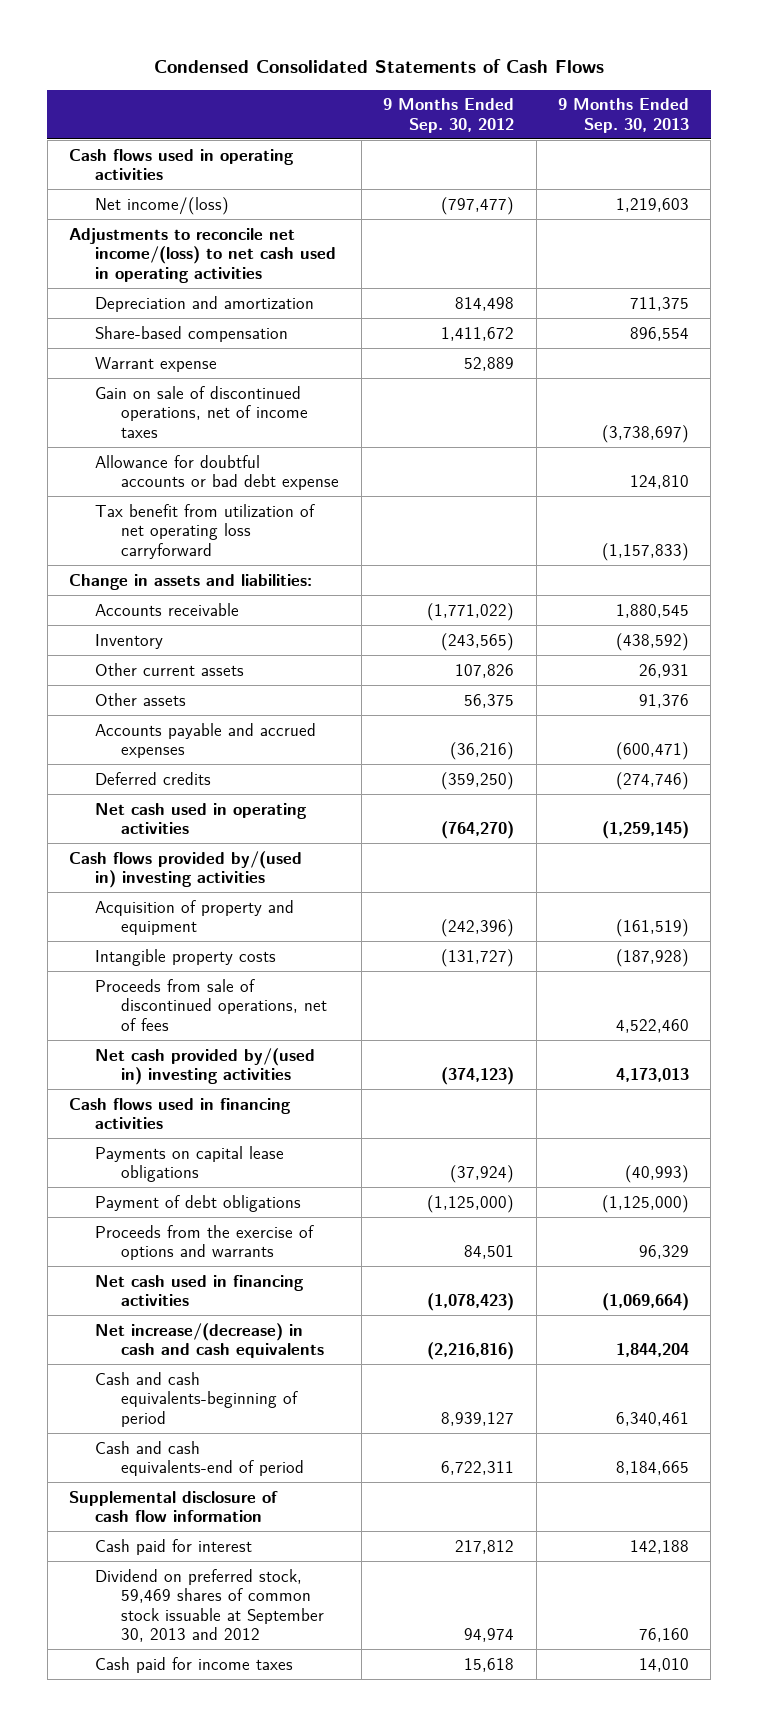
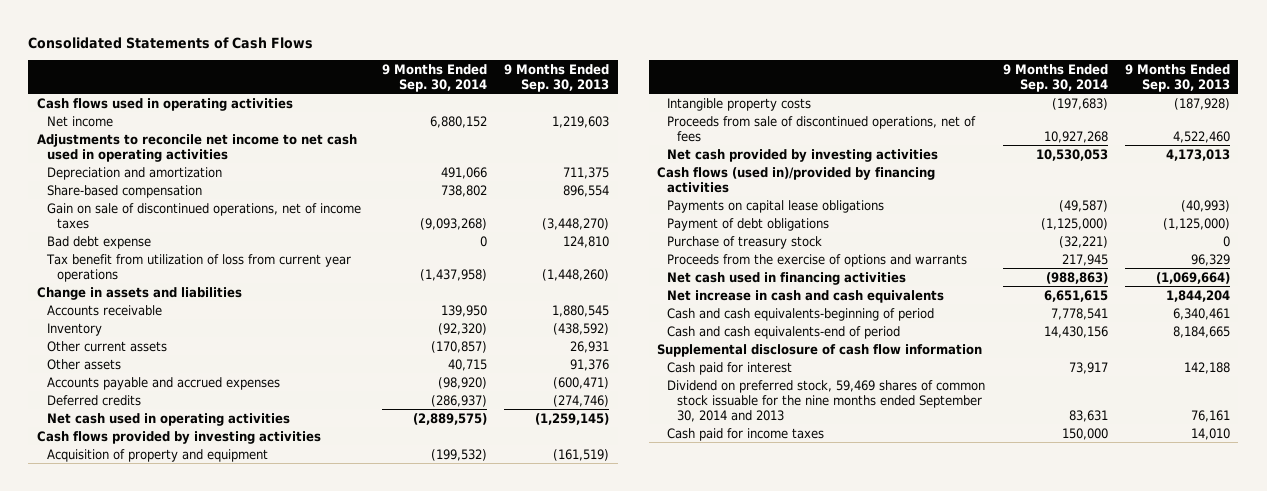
- Condensed Consolidated Statements of Cash Flows
+ Consolidated Statements of Cash Flows
- | 9 Months Ended Sep. 30, 2012 | 9 Months Ended Sep. 30, 2013
+ | 9 Months Ended Sep. 30, 2014 | 9 Months Ended Sep. 30, 2013
- Net income/(loss) | (797,477) | 1,219,603
- Adjustments to reconcile net income/(loss) to net cash used in operating activities
+ Net income | 6,880,152 | 1,219,603
+ Adjustments to reconcile net income to net cash used in operating activities
- Warrant expense | 52,889 |
- Gain on sale of discontinued operations, net of income taxes | | (3,738,697)
- Allowance for doubtful accounts or bad debt expense | | 124,810
- Tax benefit from utilization of net operating loss carryforward | | (1,157,833)
- Change in assets and liabilities:
+ Gain on sale of discontinued operations, net of income taxes | (9,093,268) | (3,448,270)
+ Bad debt expense | 0 | 124,810
+ Tax benefit from utilization of loss from current year operations | (1,437,958) | (1,448,260)
+ Change in assets and liabilities
- Cash flows provided by/(used in) investing activities
+ Cash flows provided by investing activities
- Net cash provided by/(used in) investing activities | (374,123) | 4,173,013
- Cash flows used in financing activities
+ Net cash provided by investing activities | 10,530,053 | 4,173,013
+ Cash flows (used in)/provided by financing activities
+ Purchase of treasury stock | (32,221) | 0
- Net increase/(decrease) in cash and cash equivalents | (2,216,816) | 1,844,204
+ Net increase in cash and cash equivalents | 6,651,615 | 1,844,204
- Dividend on preferred stock, 59,469 shares of common stock issuable at September 30, 2013 and 2012 | 94,974 | 76,160
+ Dividend on preferred stock, 59,469 shares of common stock issuable for the nine months ended September 30, 2014 and 2013 | 83,631 | 76,161

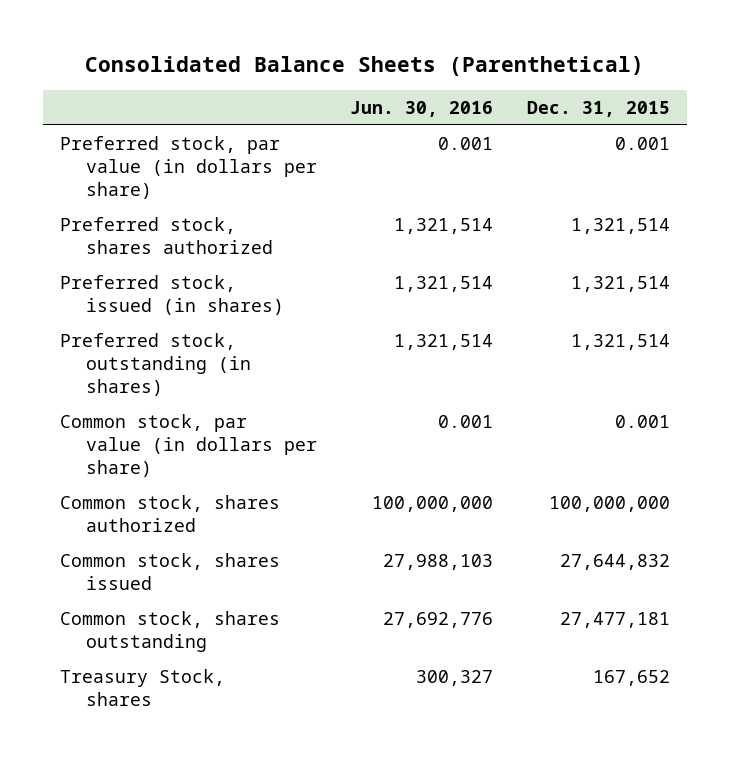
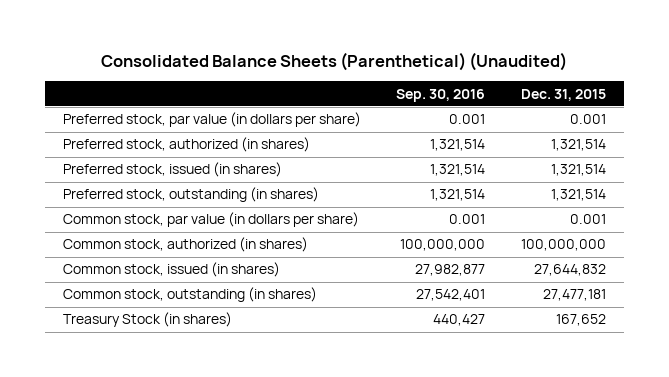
- Consolidated Balance Sheets (Parenthetical)
+ Consolidated Balance Sheets (Parenthetical) (Unaudited)
- | Jun. 30, 2016 | Dec. 31, 2015
+ | Sep. 30, 2016 | Dec. 31, 2015
- Preferred stock, shares authorized | 1,321,514 | 1,321,514
+ Preferred stock, authorized (in shares) | 1,321,514 | 1,321,514
- Common stock, shares authorized | 100,000,000 | 100,000,000
- Common stock, shares issued | 27,988,103 | 27,644,832
- Common stock, shares outstanding | 27,692,776 | 27,477,181
- Treasury Stock, shares | 300,327 | 167,652
+ Common stock, authorized (in shares) | 100,000,000 | 100,000,000
+ Common stock, issued (in shares) | 27,982,877 | 27,644,832
+ Common stock, outstanding (in shares) | 27,542,401 | 27,477,181
+ Treasury Stock (in shares) | 440,427 | 167,652

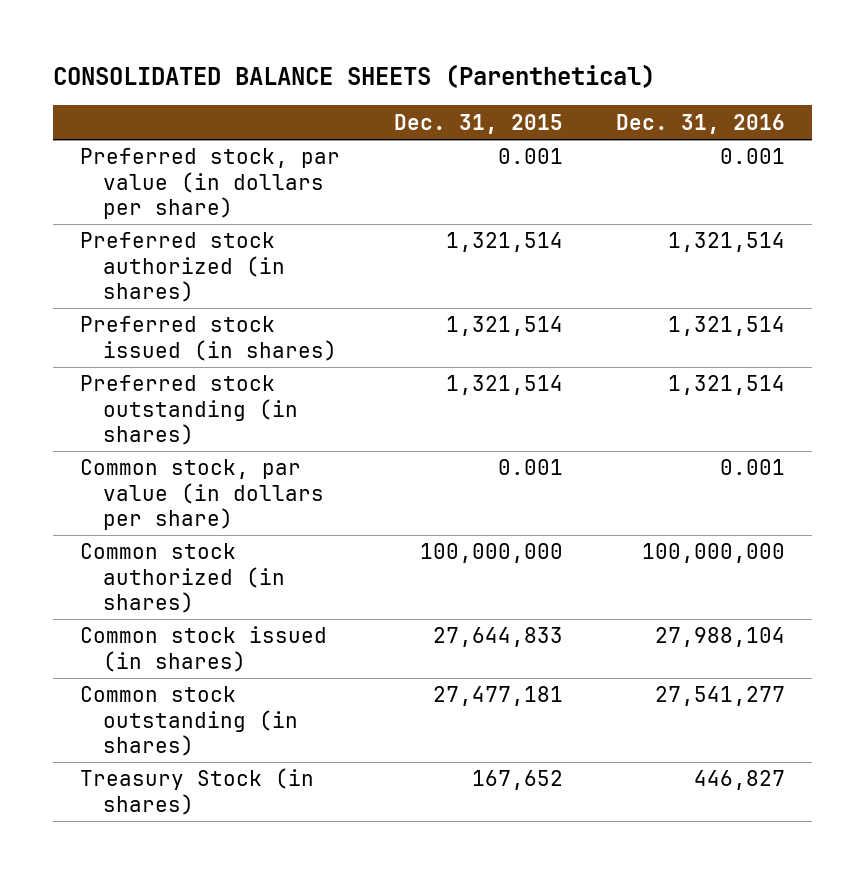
- Consolidated Balance Sheets (Parenthetical) (Unaudited)
+ CONSOLIDATED BALANCE SHEETS (Parenthetical)
- | Sep. 30, 2016 | Dec. 31, 2015
+ | Dec. 31, 2015 | Dec. 31, 2016
- Preferred stock, authorized (in shares) | 1,321,514 | 1,321,514
- Preferred stock, issued (in shares) | 1,321,514 | 1,321,514
- Preferred stock, outstanding (in shares) | 1,321,514 | 1,321,514
+ Preferred stock authorized (in shares) | 1,321,514 | 1,321,514
+ Preferred stock issued (in shares) | 1,321,514 | 1,321,514
+ Preferred stock outstanding (in shares) | 1,321,514 | 1,321,514
- Common stock, authorized (in shares) | 100,000,000 | 100,000,000
- Common stock, issued (in shares) | 27,982,877 | 27,644,832
- Common stock, outstanding (in shares) | 27,542,401 | 27,477,181
+ Common stock authorized (in shares) | 100,000,000 | 100,000,000
+ Common stock issued (in shares) | 27,644,833 | 27,988,104
+ Common stock outstanding (in shares) | 27,477,181 | 27,541,277

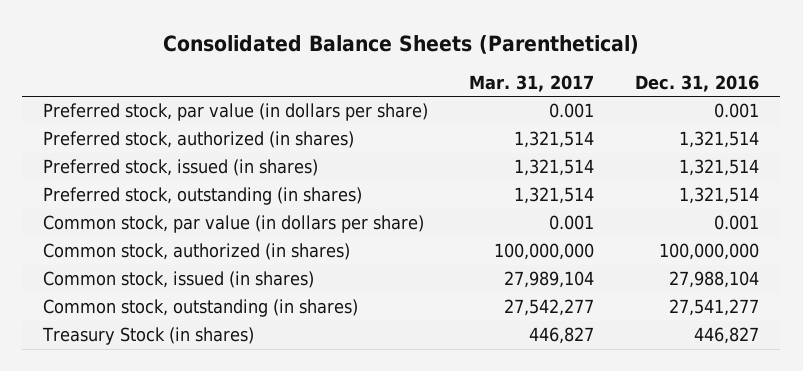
- CONSOLIDATED BALANCE SHEETS (Parenthetical)
+ Consolidated Balance Sheets (Parenthetical)
- | Dec. 31, 2015 | Dec. 31, 2016
+ | Mar. 31, 2017 | Dec. 31, 2016
- Preferred stock authorized (in shares) | 1,321,514 | 1,321,514
- Preferred stock issued (in shares) | 1,321,514 | 1,321,514
- Preferred stock outstanding (in shares) | 1,321,514 | 1,321,514
+ Preferred stock, authorized (in shares) | 1,321,514 | 1,321,514
+ Preferred stock, issued (in shares) | 1,321,514 | 1,321,514
+ Preferred stock, outstanding (in shares) | 1,321,514 | 1,321,514
- Common stock authorized (in shares) | 100,000,000 | 100,000,000
- Common stock issued (in shares) | 27,644,833 | 27,988,104
- Common stock outstanding (in shares) | 27,477,181 | 27,541,277
+ Common stock, authorized (in shares) | 100,000,000 | 100,000,000
+ Common stock, issued (in shares) | 27,989,104 | 27,988,104
+ Common stock, outstanding (in shares) | 27,542,277 | 27,541,277

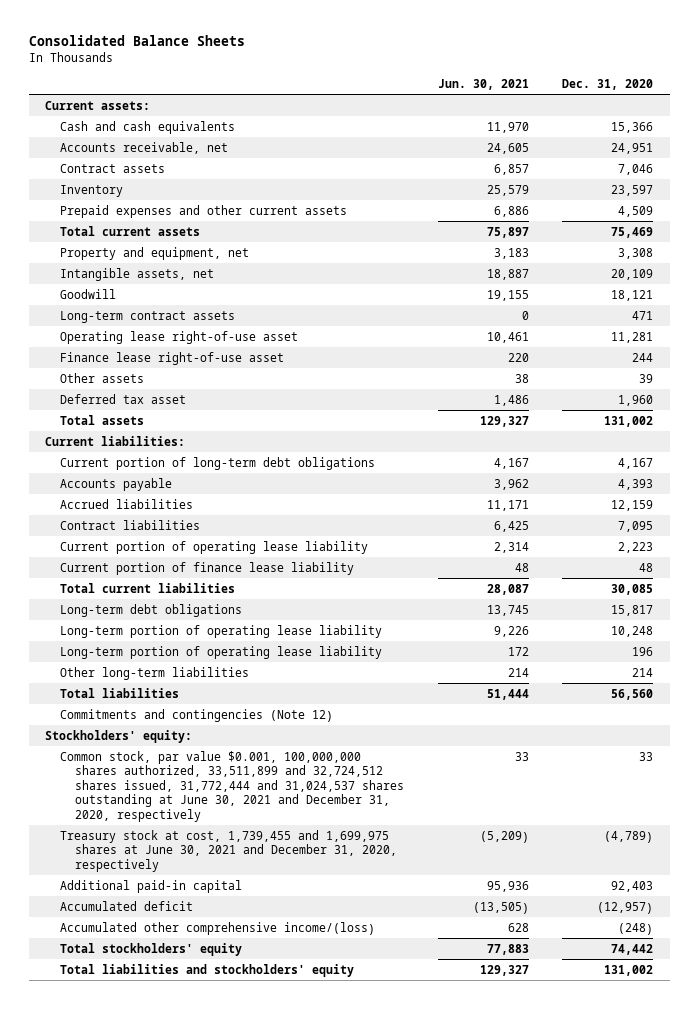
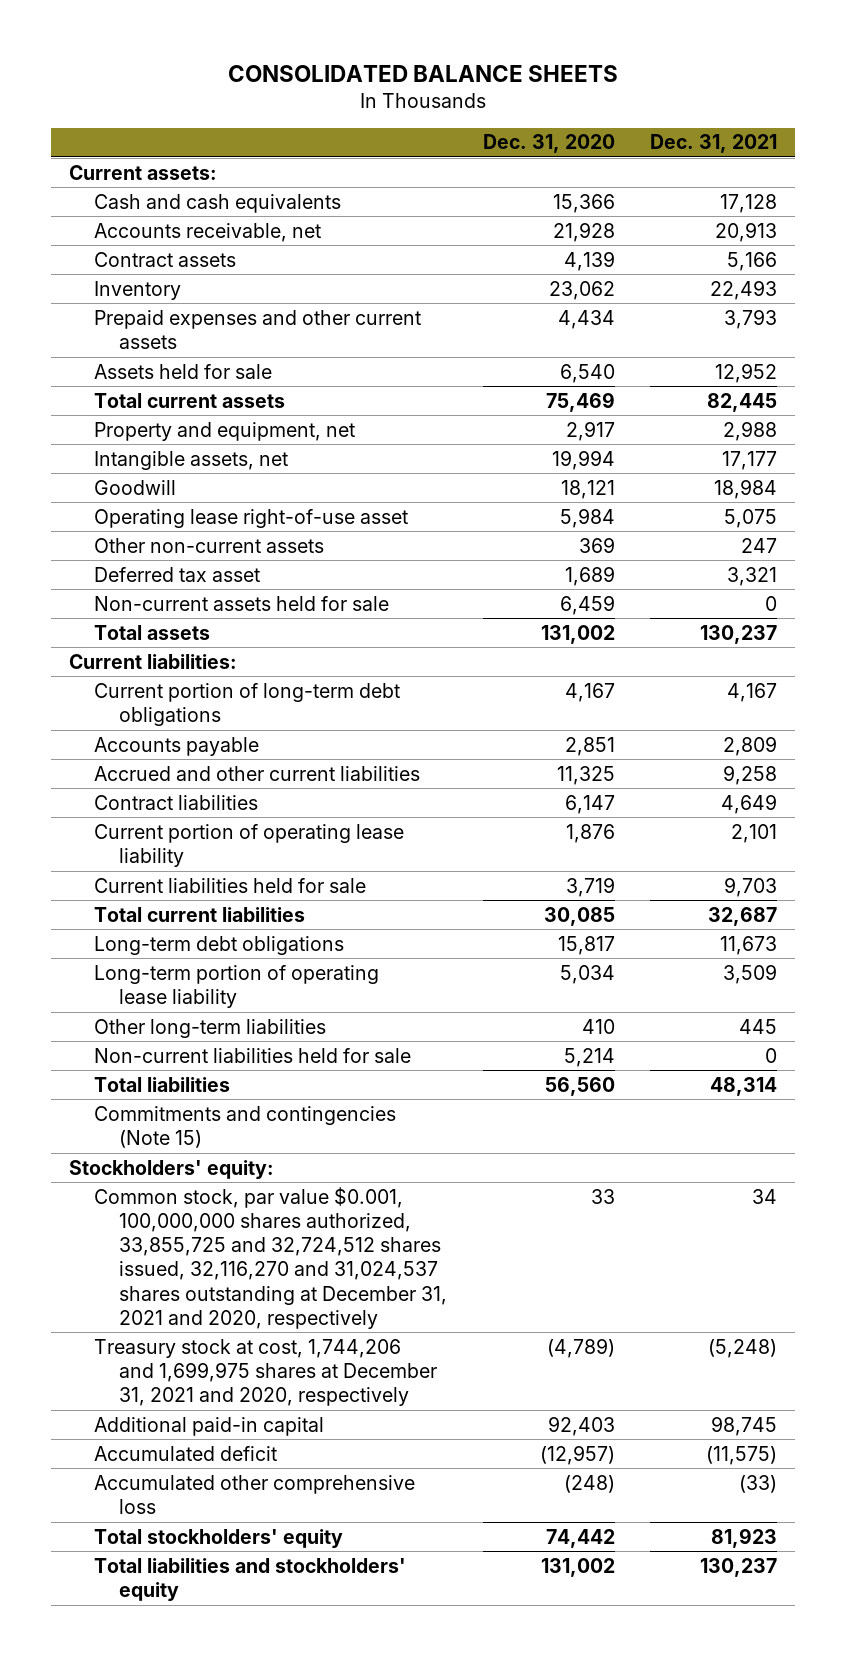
- Consolidated Balance Sheets
+ CONSOLIDATED BALANCE SHEETS
- | Jun. 30, 2021 | Dec. 31, 2020
+ | Dec. 31, 2020 | Dec. 31, 2021
- Accounts receivable, net | 24,605 | 24,951
- Contract assets | 6,857 | 7,046
- Inventory | 25,579 | 23,597
- Prepaid expenses and other current assets | 6,886 | 4,509
+ Accounts receivable, net | 21,928 | 20,913
+ Contract assets | 4,139 | 5,166
+ Inventory | 23,062 | 22,493
+ Prepaid expenses and other current assets | 4,434 | 3,793
+ Assets held for sale | 6,540 | 12,952
- Property and equipment, net | 3,183 | 3,308
- Intangible assets, net | 18,887 | 20,109
+ Property and equipment, net | 2,917 | 2,988
+ Intangible assets, net | 19,994 | 17,177
- Long-term contract assets | 0 | 471
- Operating lease right-of-use asset | 10,461 | 11,281
- Finance lease right-of-use asset | 220 | 244
- Other assets | 38 | 39
- Deferred tax asset | 1,486 | 1,960
+ Operating lease right-of-use asset | 5,984 | 5,075
+ Other non-current assets | 369 | 247
+ Deferred tax asset | 1,689 | 3,321
+ Non-current assets held for sale | 6,459 | 0
- Accounts payable | 3,962 | 4,393
- Accrued liabilities | 11,171 | 12,159
- Contract liabilities | 6,425 | 7,095
- Current portion of operating lease liability | 2,314 | 2,223
- Current portion of finance lease liability | 48 | 48
+ Accounts payable | 2,851 | 2,809
+ Accrued and other current liabilities | 11,325 | 9,258
+ Contract liabilities | 6,147 | 4,649
+ Current portion of operating lease liability | 1,876 | 2,101
+ Current liabilities held for sale | 3,719 | 9,703
- Long-term portion of operating lease liability | 9,226 | 10,248
- Long-term portion of operating lease liability | 172 | 196
- Other long-term liabilities | 214 | 214
+ Long-term portion of operating lease liability | 5,034 | 3,509
+ Other long-term liabilities | 410 | 445
+ Non-current liabilities held for sale | 5,214 | 0
- Commitments and contingencies (Note 12)
+ Commitments and contingencies (Note 15)
- Common stock, par value $0.001, 100,000,000 shares authorized, 33,511,899 and 32,724,512 shares issued, 31,772,444 and 31,024,537 shares outstanding at June 30, 2021 and December 31, 2020, respectively | 33 | 33
- Treasury stock at cost, 1,739,455 and 1,699,975 shares at June 30, 2021 and December 31, 2020, respectively | (5,209) | (4,789)
+ Common stock, par value $0.001, 100,000,000 shares authorized, 33,855,725 and 32,724,512 shares issued, 32,116,270 and 31,024,537 shares outstanding at December 31, 2021 and 2020, respectively | 33 | 34
+ Treasury stock at cost, 1,744,206 and 1,699,975 shares at December 31, 2021 and 2020, respectively | (4,789) | (5,248)
- Accumulated other comprehensive income/(loss) | 628 | (248)
+ Accumulated other comprehensive loss | (248) | (33)

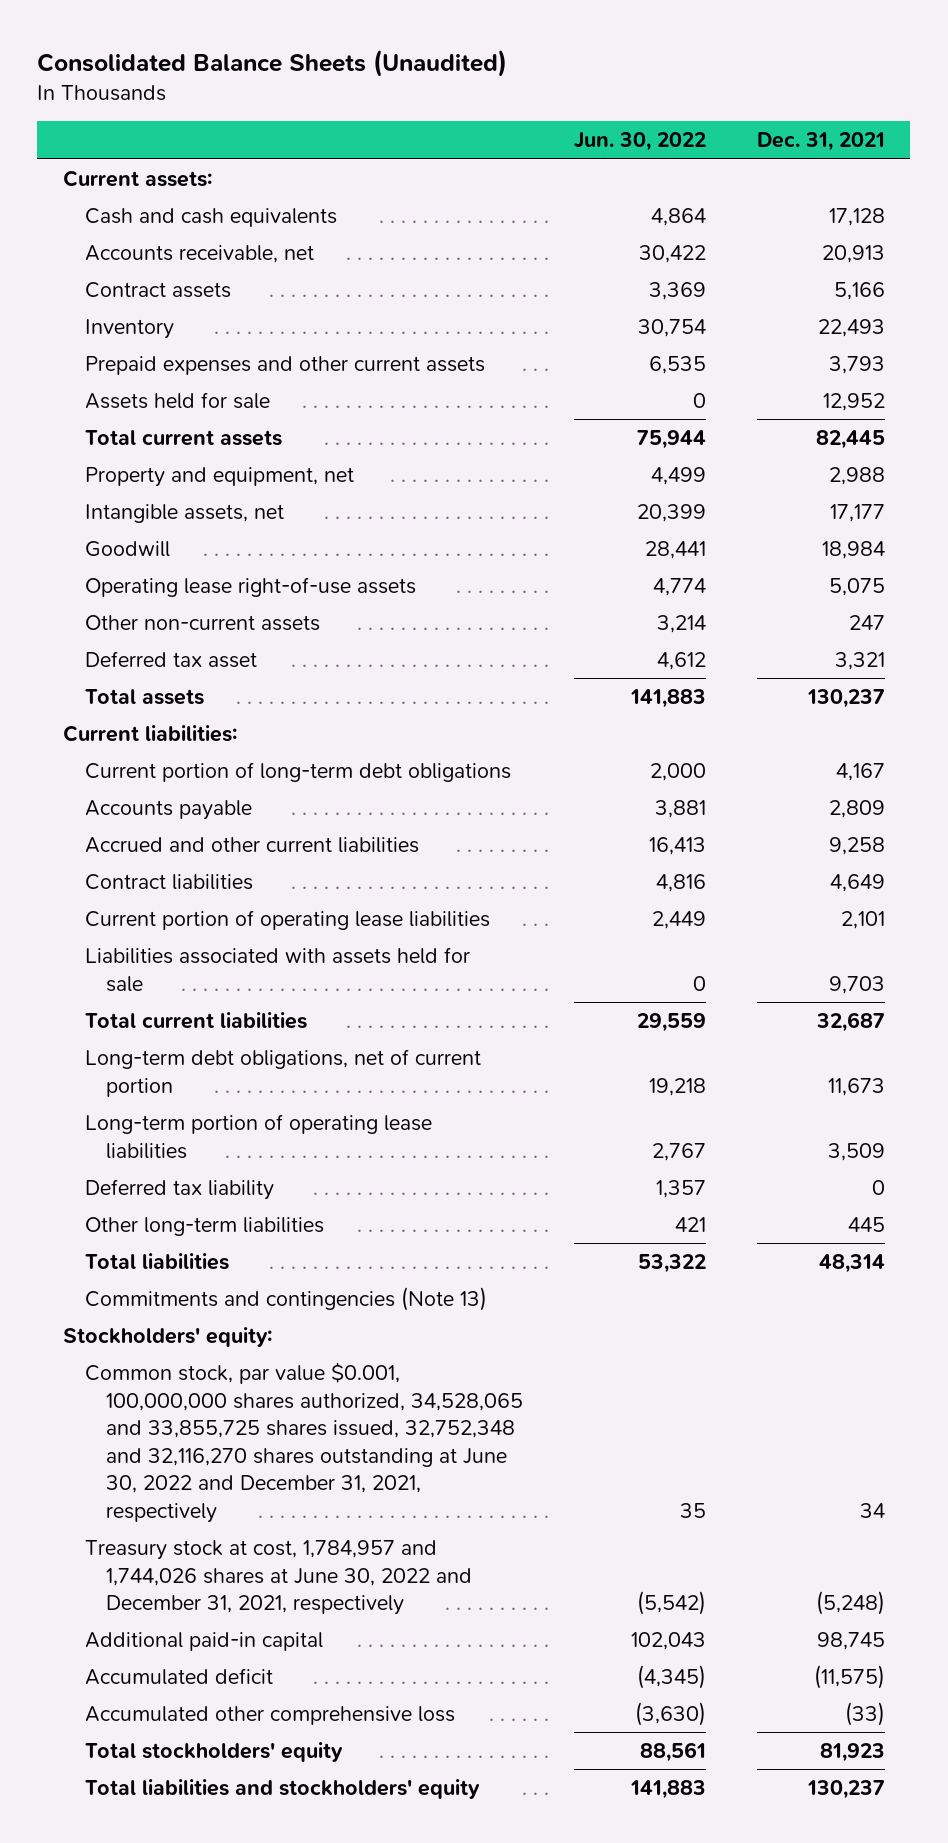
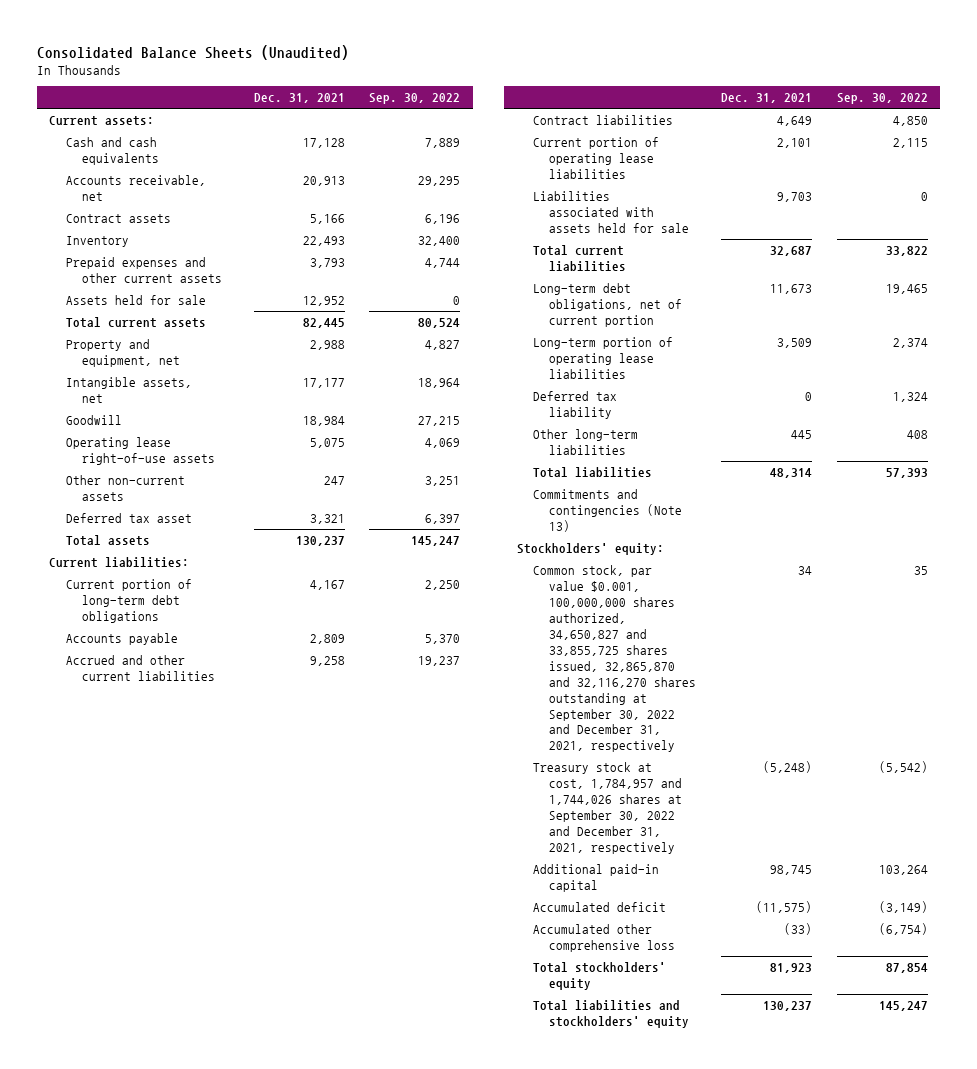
- | Jun. 30, 2022 | Dec. 31, 2021
+ | Dec. 31, 2021 | Sep. 30, 2022
- Common stock, par value $0.001, 100,000,000 shares authorized, 34,528,065 and 33,855,725 shares issued, 32,752,348 and 32,116,270 shares outstanding at June 30, 2022 and December 31, 2021, respectively | 35 | 34
- Treasury stock at cost, 1,784,957 and 1,744,026 shares at June 30, 2022 and December 31, 2021, respectively | (5,542) | (5,248)
+ Common stock, par value $0.001, 100,000,000 shares authorized, 34,650,827 and 33,855,725 shares issued, 32,865,870 and 32,116,270 shares outstanding at September 30, 2022 and December 31, 2021, respectively | 34 | 35
+ Treasury stock at cost, 1,784,957 and 1,744,026 shares at September 30, 2022 and December 31, 2021, respectively | (5,248) | (5,542)

